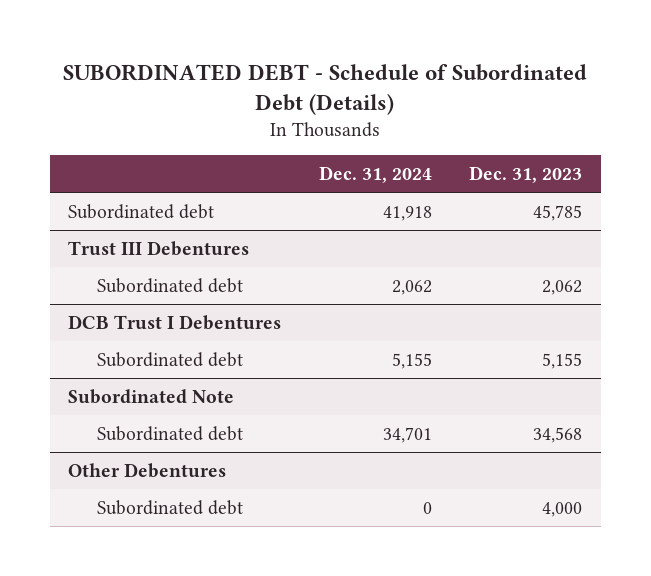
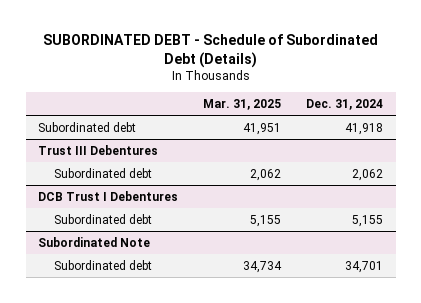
- | Dec. 31, 2024 | Dec. 31, 2023
+ | Mar. 31, 2025 | Dec. 31, 2024
- Other Debentures
- Subordinated debt | 0 | 4,000

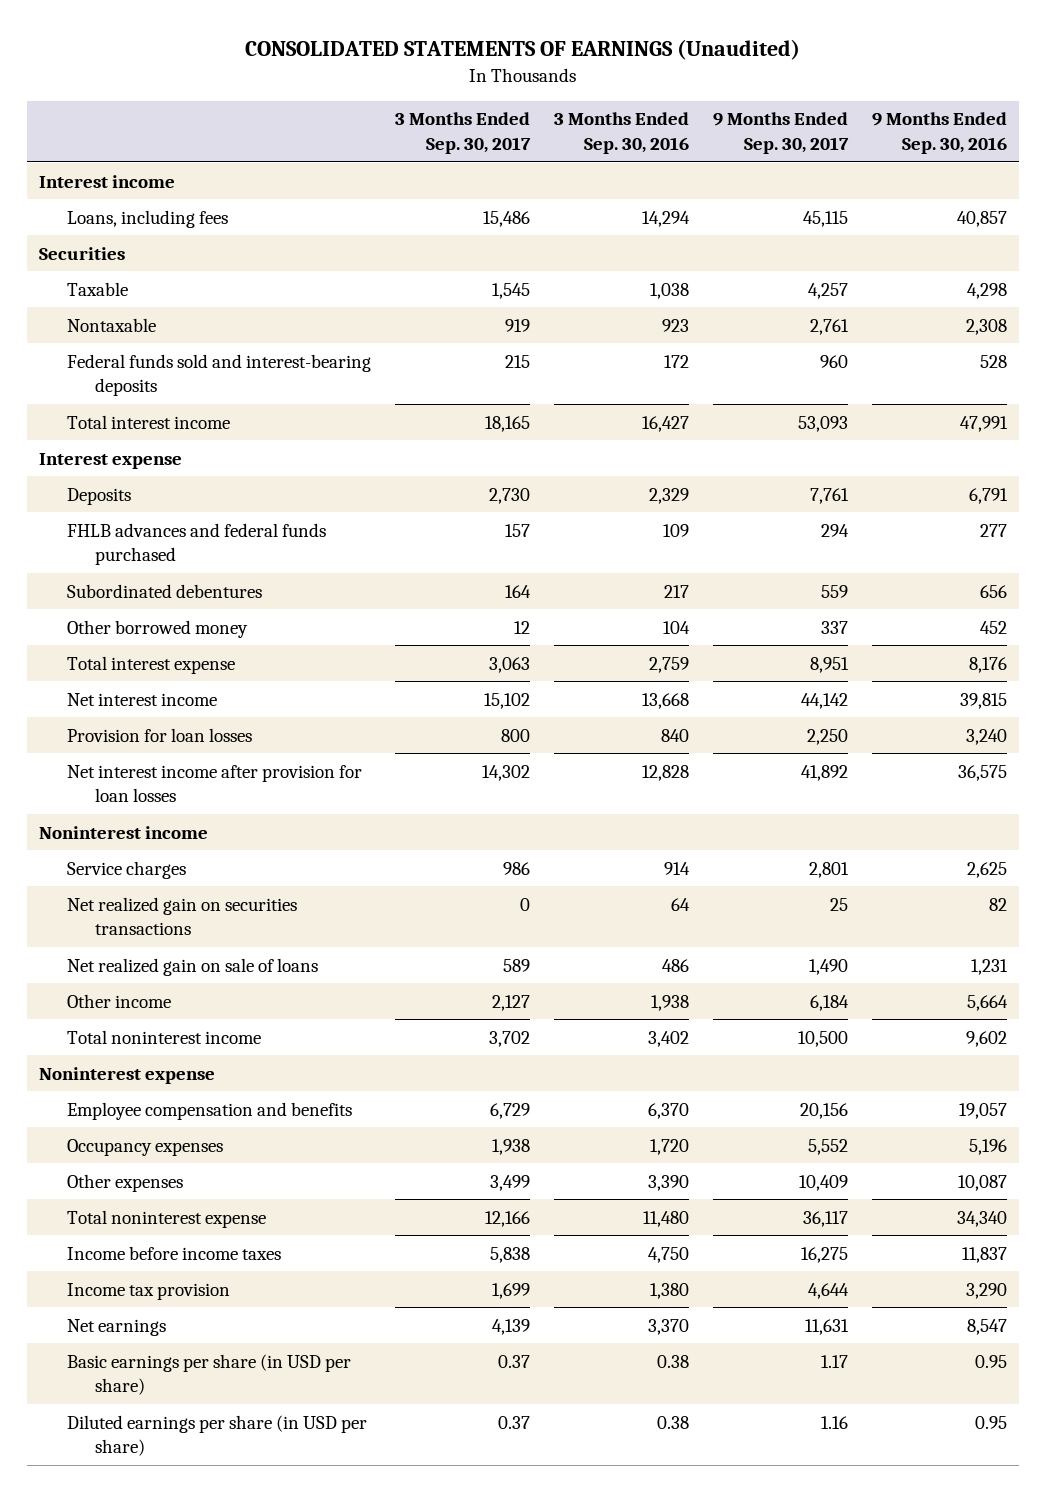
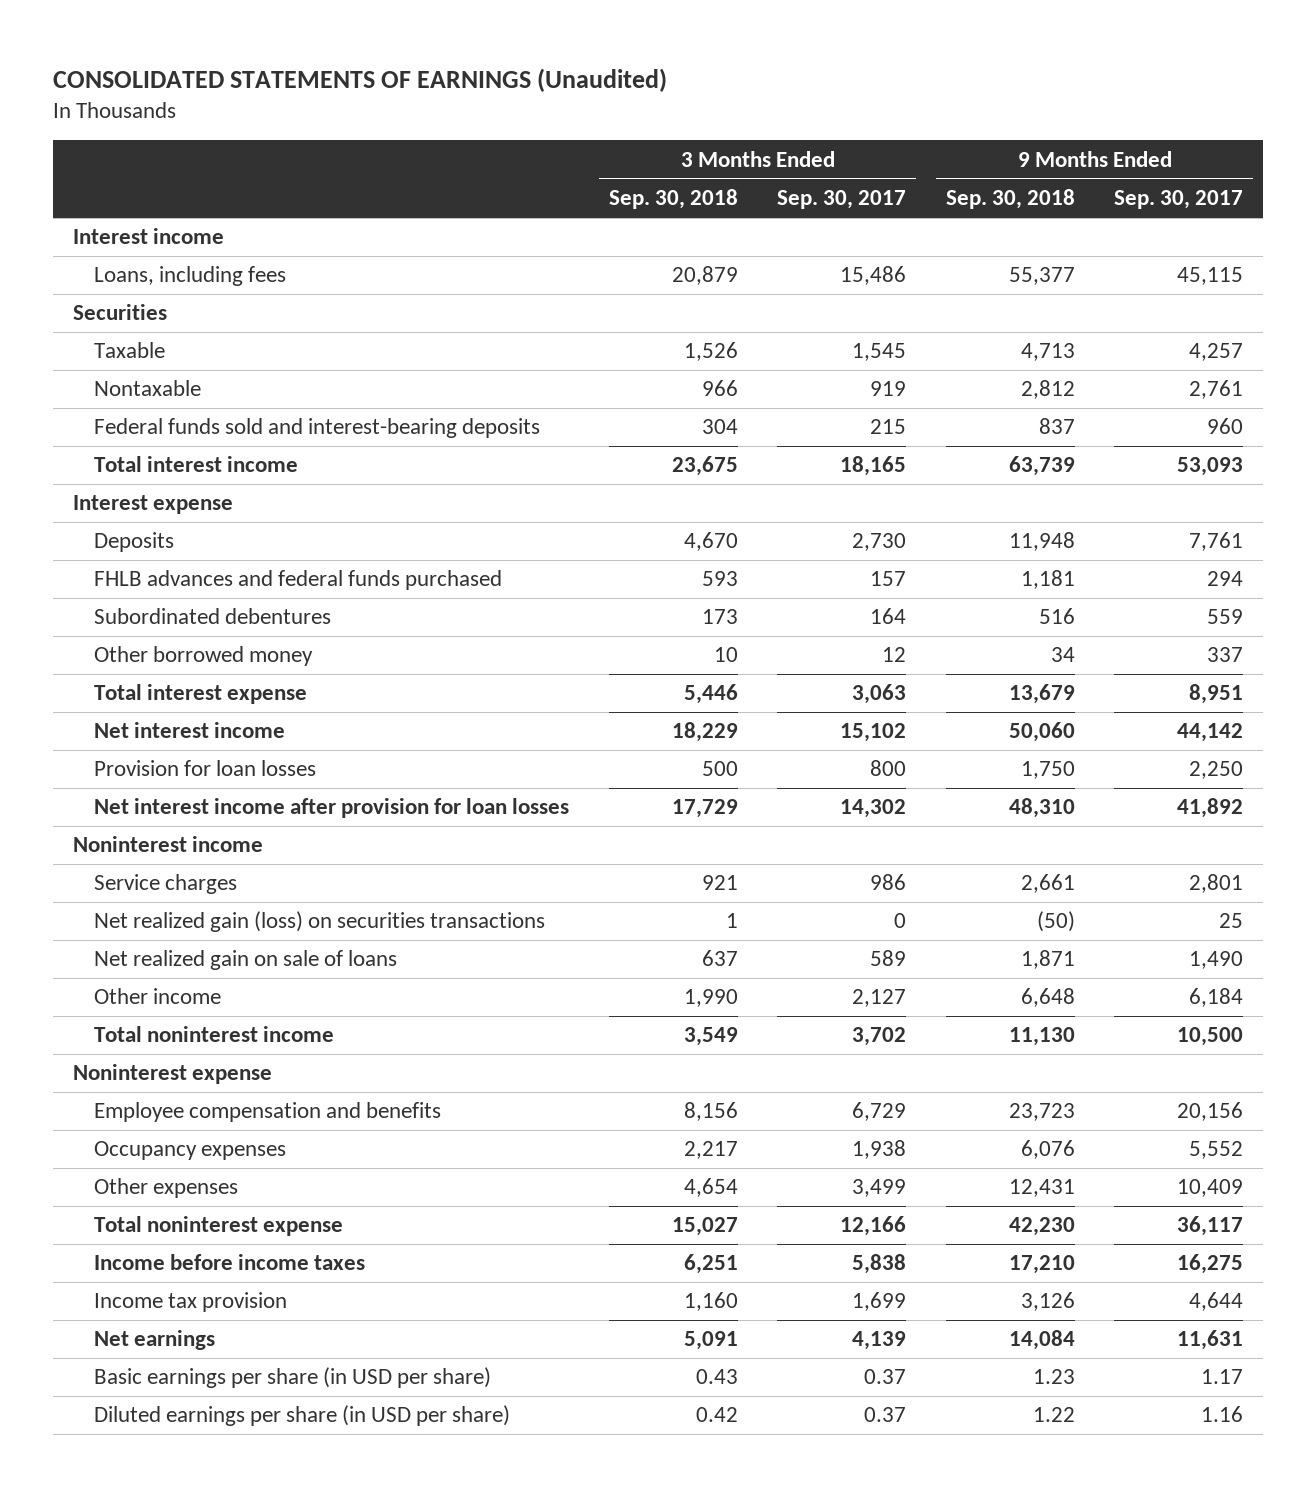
- | 3 Months Ended Sep. 30, 2017 | 3 Months Ended Sep. 30, 2016 | 9 Months Ended Sep. 30, 2017 | 9 Months Ended Sep. 30, 2016
+ | 3 Months Ended Sep. 30, 2018 | 3 Months Ended Sep. 30, 2017 | 9 Months Ended Sep. 30, 2018 | 9 Months Ended Sep. 30, 2017
- Net realized gain on securities transactions | 0 | 64 | 25 | 82
+ Net realized gain (loss) on securities transactions | 1 | 0 | (50) | 25

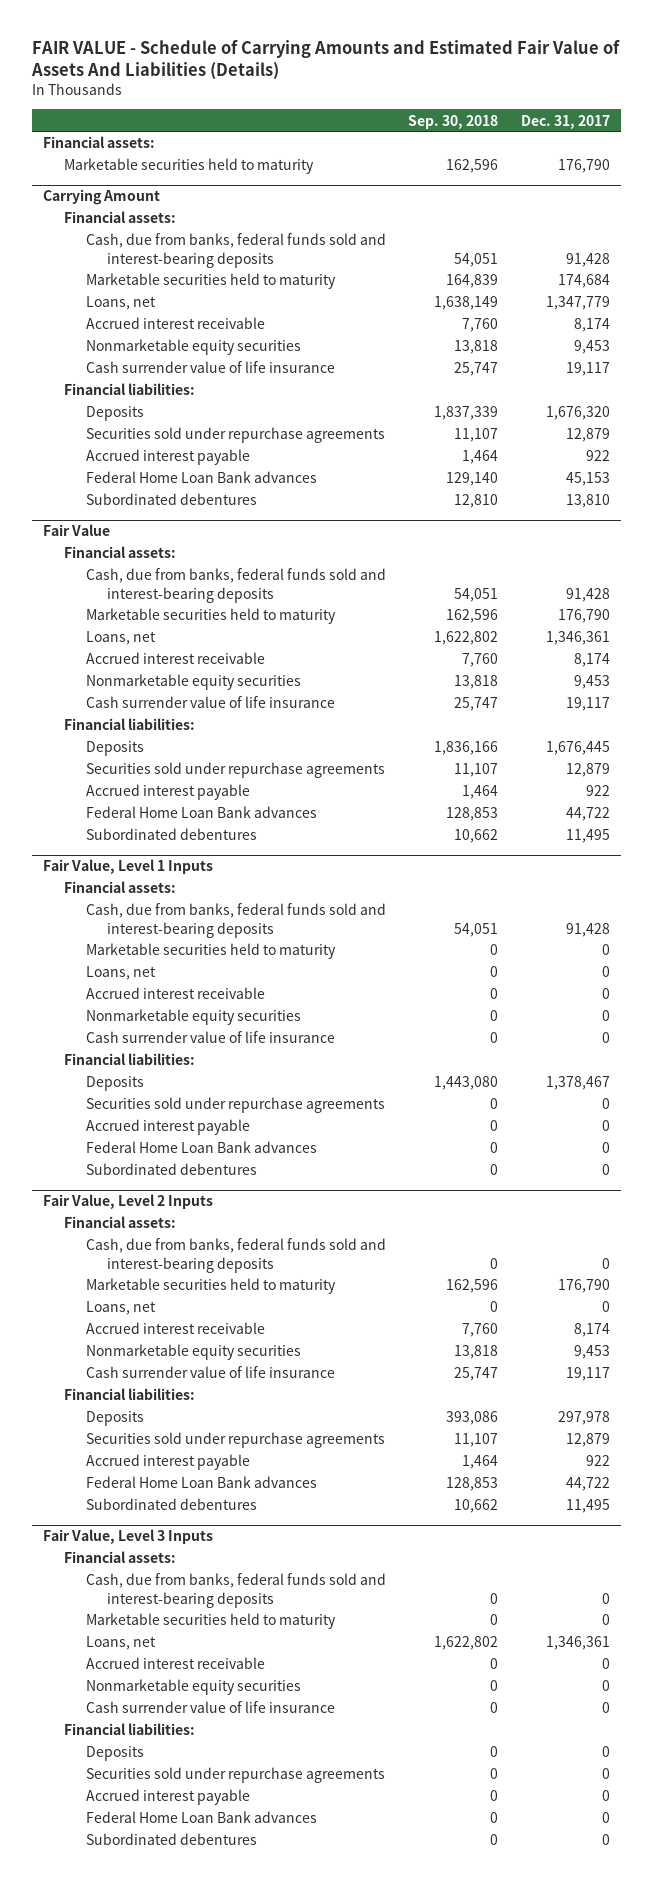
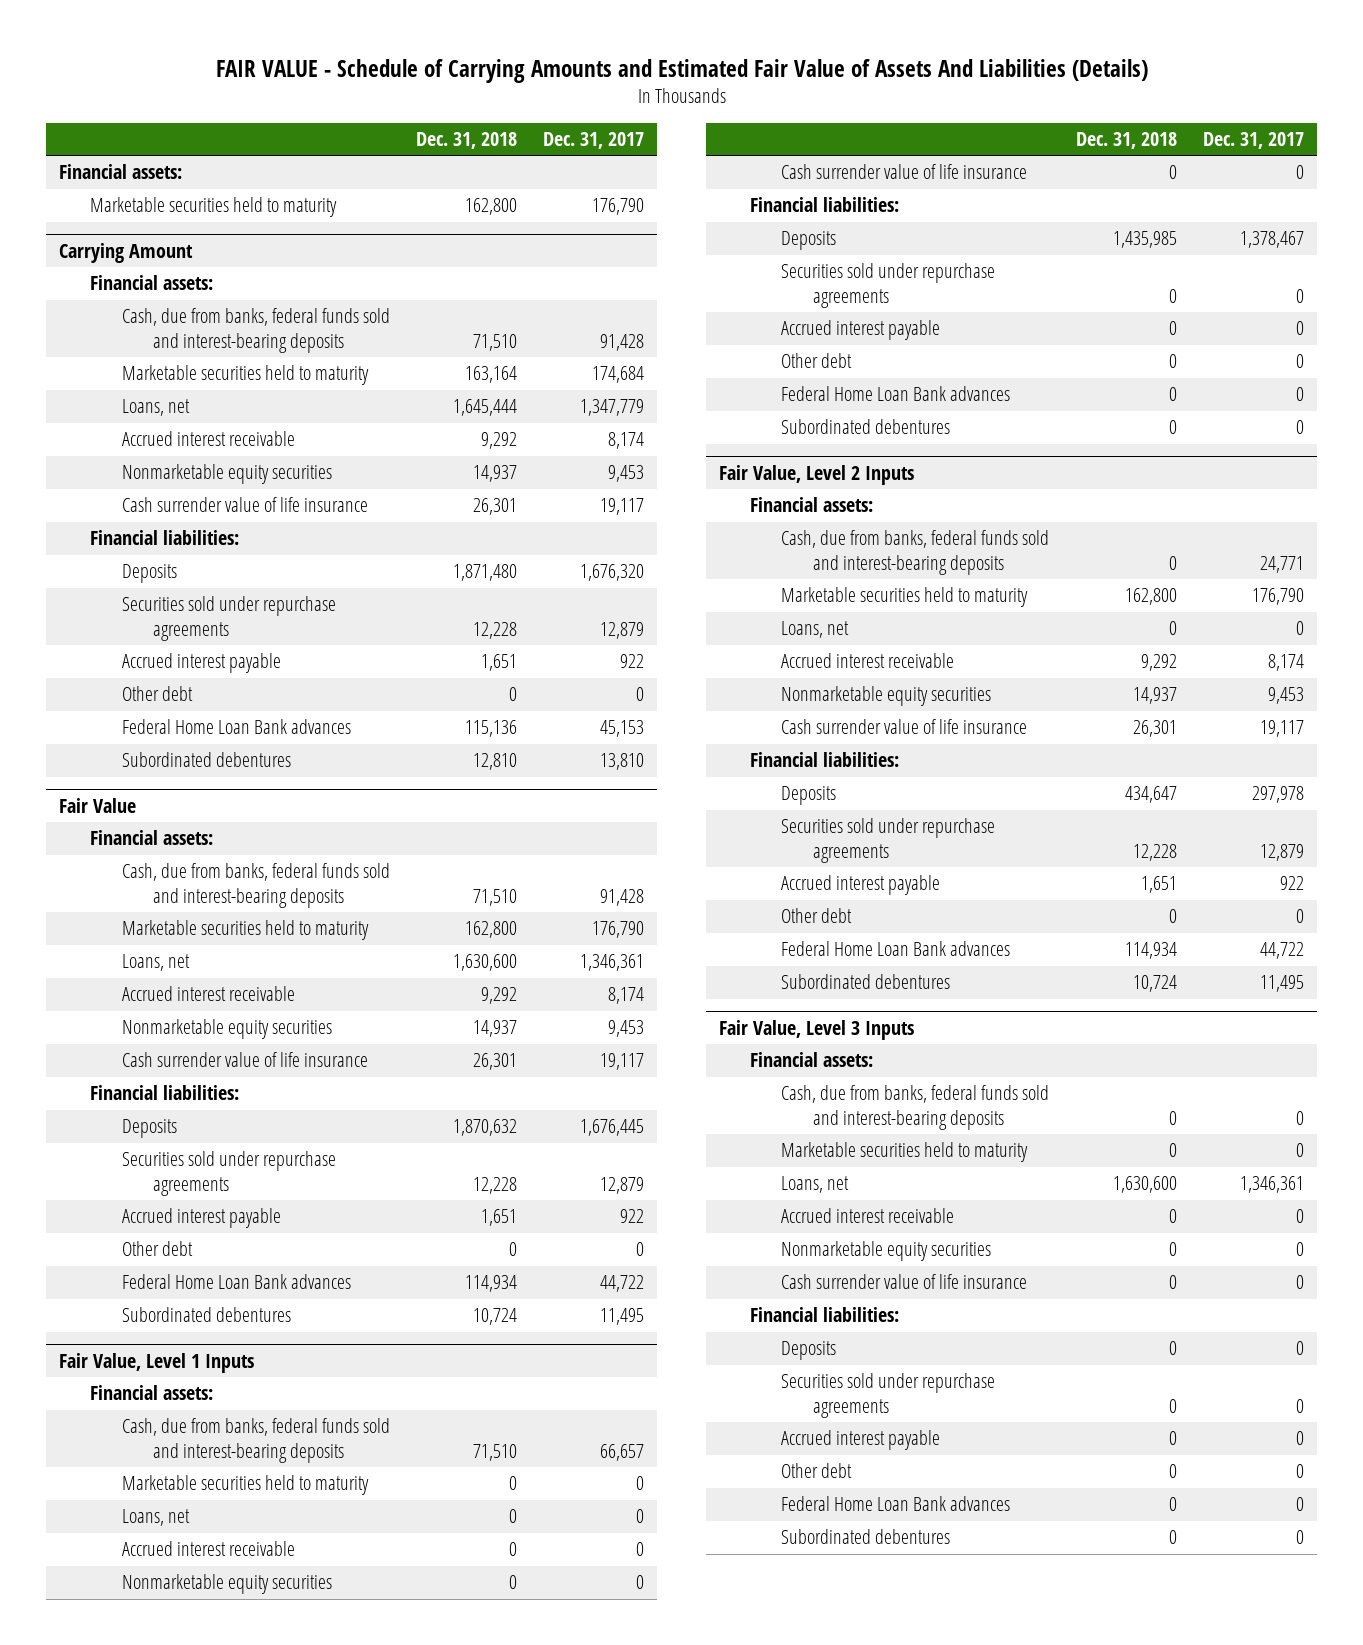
- | Sep. 30, 2018 | Dec. 31, 2017
+ | Dec. 31, 2018 | Dec. 31, 2017
@ Carrying Amount
+ Other debt | 0 | 0
@ Fair Value
+ Other debt | 0 | 0
@ Fair Value, Level 1 Inputs
- Cash, due from banks, federal funds sold and interest-bearing deposits | 54,051 | 91,428
+ Cash, due from banks, federal funds sold and interest-bearing deposits | 71,510 | 66,657
+ Other debt | 0 | 0
@ Fair Value, Level 2 Inputs
- Cash, due from banks, federal funds sold and interest-bearing deposits | 0 | 0
+ Cash, due from banks, federal funds sold and interest-bearing deposits | 0 | 24,771
+ Other debt | 0 | 0
@ Fair Value, Level 3 Inputs
+ Other debt | 0 | 0

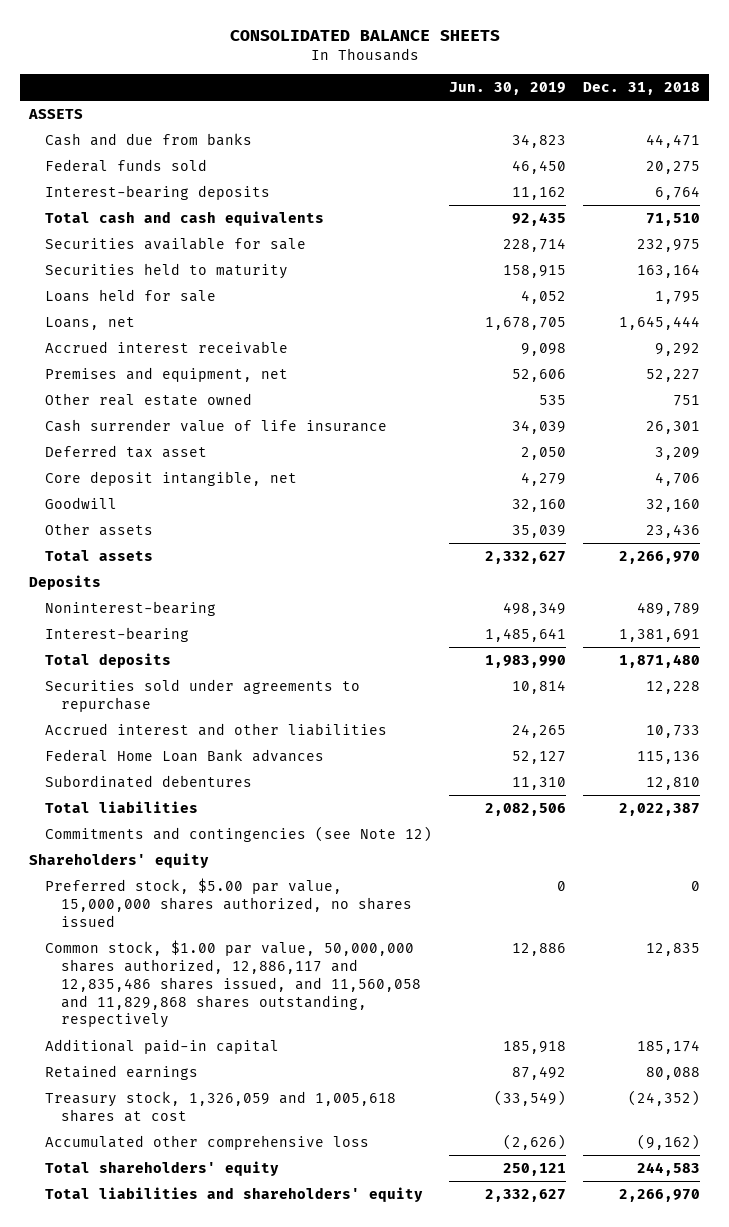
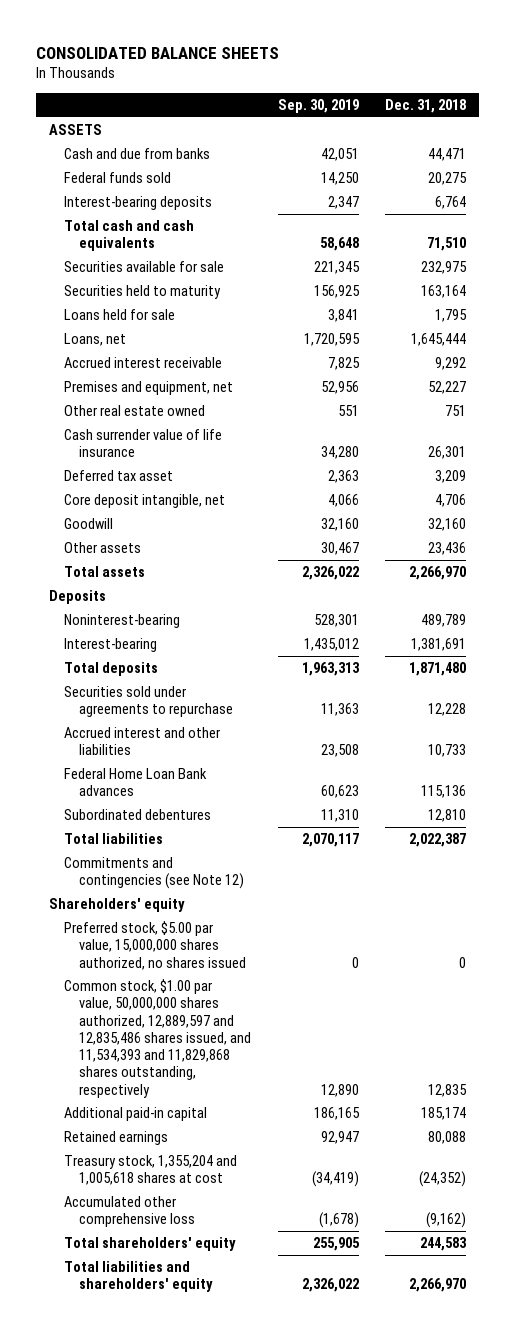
- | Jun. 30, 2019 | Dec. 31, 2018
+ | Sep. 30, 2019 | Dec. 31, 2018
- Common stock, $1.00 par value, 50,000,000 shares authorized, 12,886,117 and 12,835,486 shares issued, and 11,560,058 and 11,829,868 shares outstanding, respectively | 12,886 | 12,835
+ Common stock, $1.00 par value, 50,000,000 shares authorized, 12,889,597 and 12,835,486 shares issued, and 11,534,393 and 11,829,868 shares outstanding, respectively | 12,890 | 12,835
- Treasury stock, 1,326,059 and 1,005,618 shares at cost | (33,549) | (24,352)
+ Treasury stock, 1,355,204 and 1,005,618 shares at cost | (34,419) | (24,352)

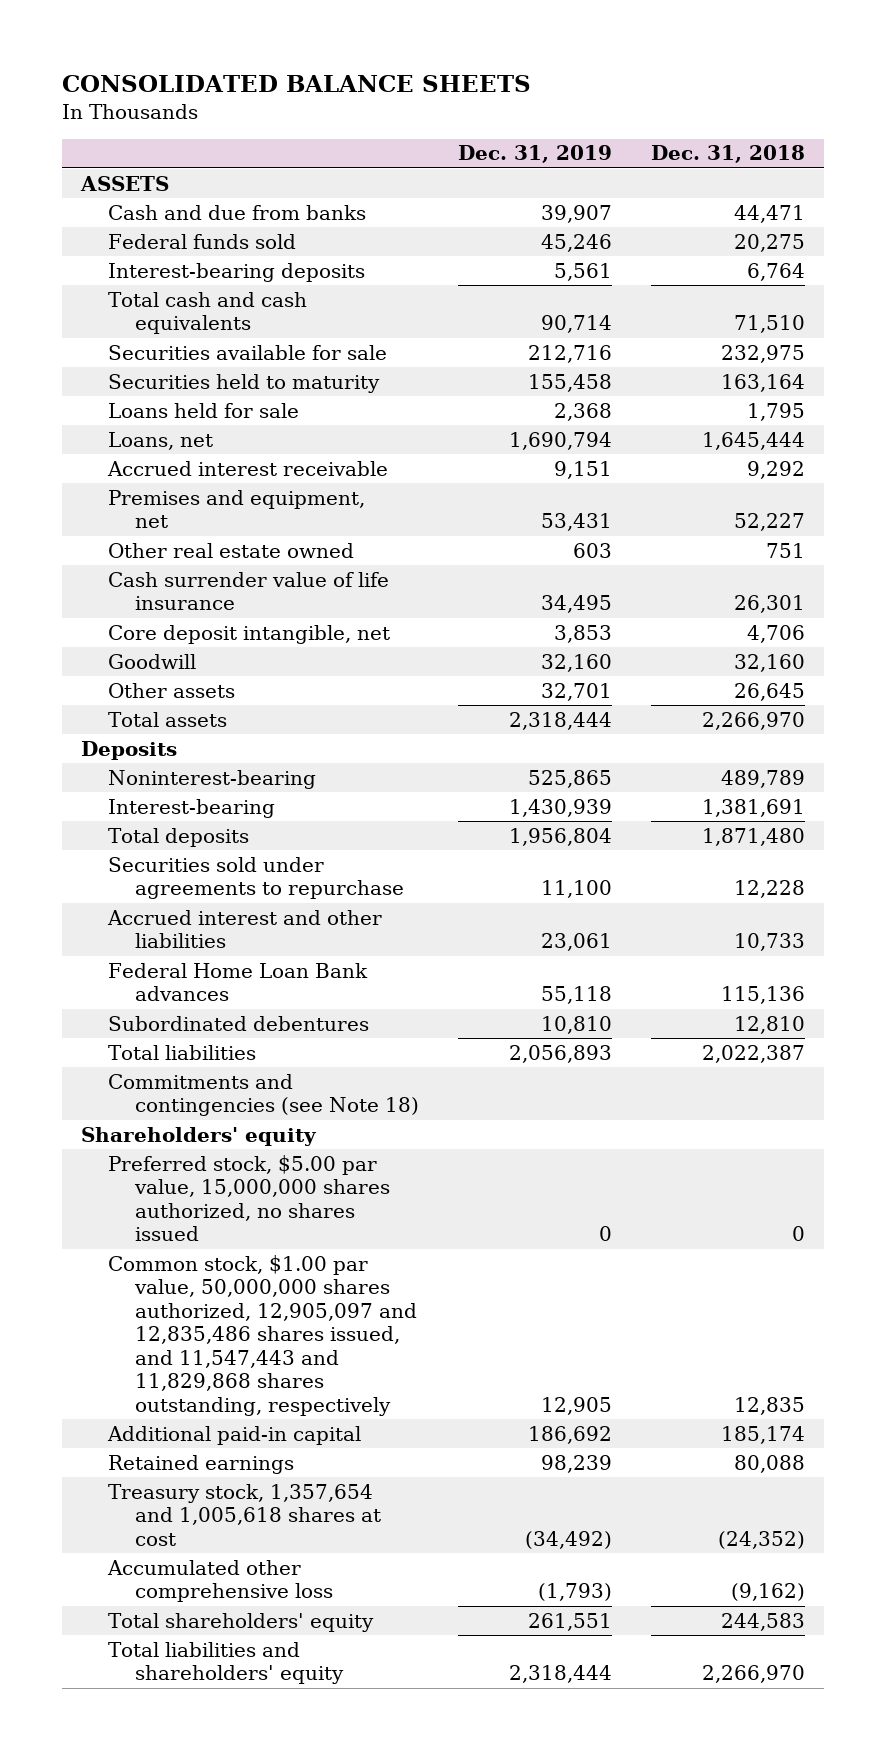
- | Sep. 30, 2019 | Dec. 31, 2018
+ | Dec. 31, 2019 | Dec. 31, 2018
- Deferred tax asset | 2,363 | 3,209
- Other assets | 30,467 | 23,436
+ Other assets | 32,701 | 26,645
- Commitments and contingencies (see Note 12)
+ Commitments and contingencies (see Note 18)
- Common stock, $1.00 par value, 50,000,000 shares authorized, 12,889,597 and 12,835,486 shares issued, and 11,534,393 and 11,829,868 shares outstanding, respectively | 12,890 | 12,835
+ Common stock, $1.00 par value, 50,000,000 shares authorized, 12,905,097 and 12,835,486 shares issued, and 11,547,443 and 11,829,868 shares outstanding, respectively | 12,905 | 12,835
- Treasury stock, 1,355,204 and 1,005,618 shares at cost | (34,419) | (24,352)
+ Treasury stock, 1,357,654 and 1,005,618 shares at cost | (34,492) | (24,352)

